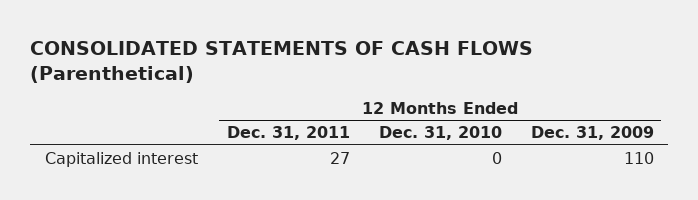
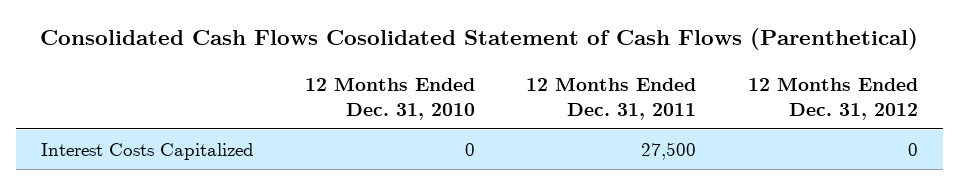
- CONSOLIDATED STATEMENTS OF CASH FLOWS (Parenthetical)
+ Consolidated Cash Flows Cosolidated Statement of Cash Flows (Parenthetical)
- | 12 Months Ended Dec. 31, 2011 | 12 Months Ended Dec. 31, 2010 | 12 Months Ended Dec. 31, 2009
+ | 12 Months Ended Dec. 31, 2010 | 12 Months Ended Dec. 31, 2011 | 12 Months Ended Dec. 31, 2012
- Capitalized interest | 27 | 0 | 110
+ Interest Costs Capitalized | 0 | 27,500 | 0

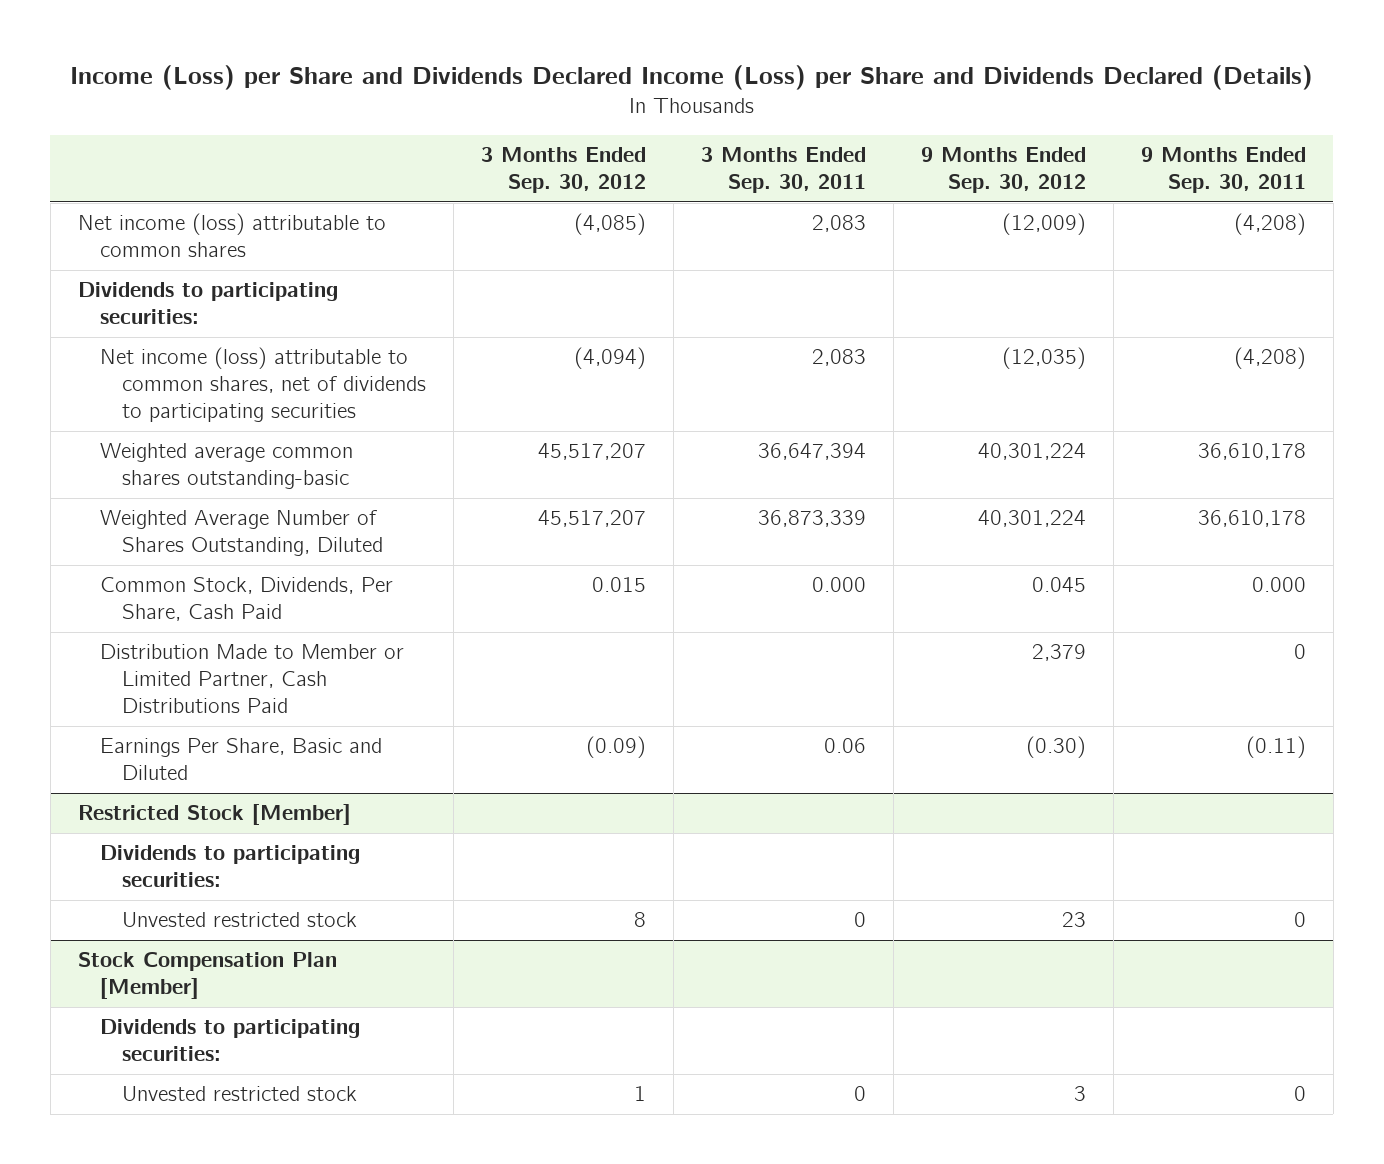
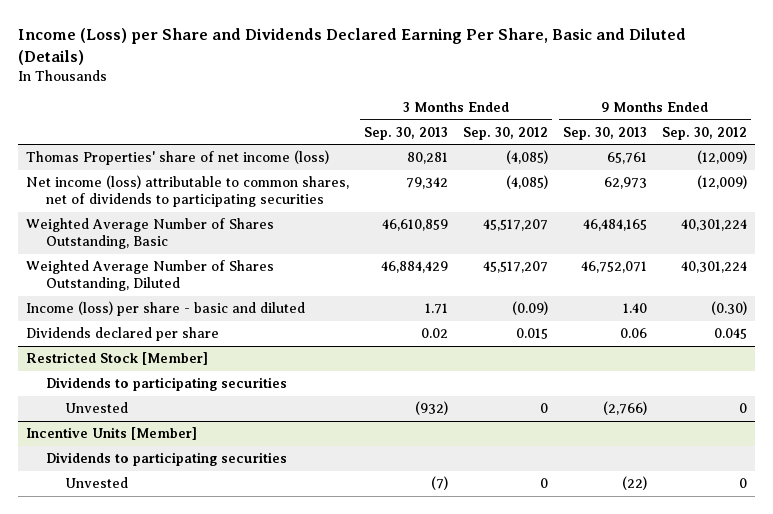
- Income (Loss) per Share and Dividends Declared Income (Loss) per Share and Dividends Declared (Details)
+ Income (Loss) per Share and Dividends Declared Earning Per Share, Basic and Diluted (Details)
- | 3 Months Ended Sep. 30, 2012 | 3 Months Ended Sep. 30, 2011 | 9 Months Ended Sep. 30, 2012 | 9 Months Ended Sep. 30, 2011
+ | 3 Months Ended Sep. 30, 2013 | 3 Months Ended Sep. 30, 2012 | 9 Months Ended Sep. 30, 2013 | 9 Months Ended Sep. 30, 2012
- Net income (loss) attributable to common shares | (4,085) | 2,083 | (12,009) | (4,208)
- Dividends to participating securities:
- Net income (loss) attributable to common shares, net of dividends to participating securities | (4,094) | 2,083 | (12,035) | (4,208)
- Weighted average common shares outstanding-basic | 45,517,207 | 36,647,394 | 40,301,224 | 36,610,178
+ Thomas Properties' share of net income (loss) | 80,281 | (4,085) | 65,761 | (12,009)
+ Net income (loss) attributable to common shares, net of dividends to participating securities | 79,342 | (4,085) | 62,973 | (12,009)
+ Weighted Average Number of Shares Outstanding, Basic | 46,610,859 | 45,517,207 | 46,484,165 | 40,301,224
- Common Stock, Dividends, Per Share, Cash Paid | 0.015 | 0.000 | 0.045 | 0.000
- Distribution Made to Member or Limited Partner, Cash Distributions Paid | | | 2,379 | 0
- Earnings Per Share, Basic and Diluted | (0.09) | 0.06 | (0.30) | (0.11)
+ Income (loss) per share - basic and diluted | 1.71 | (0.09) | 1.40 | (0.30)
+ Dividends declared per share | 0.02 | 0.015 | 0.06 | 0.045
@ Restricted Stock [Member]
- Dividends to participating securities:
- Unvested restricted stock | 8 | 0 | 23 | 0
- Stock Compensation Plan [Member]
- Dividends to participating securities:
- Unvested restricted stock | 1 | 0 | 3 | 0
@ Restricted Stock [Member]
+ Dividends to participating securities
+ Unvested | (932) | 0 | (2,766) | 0
+ Incentive Units [Member]
+ Dividends to participating securities
+ Unvested | (7) | 0 | (22) | 0

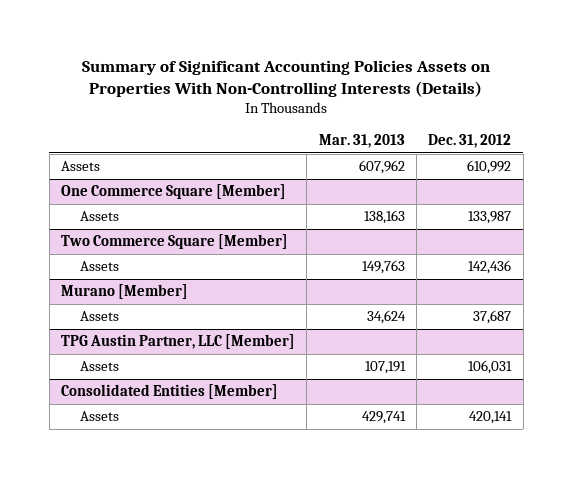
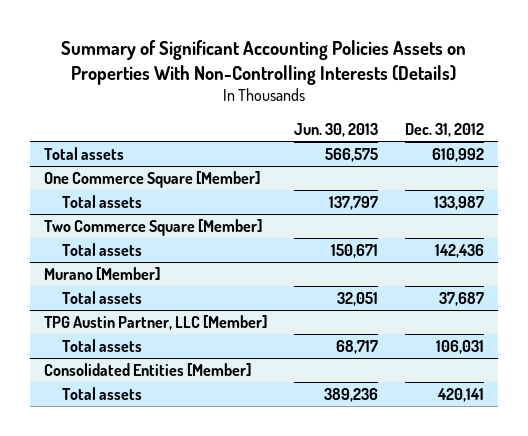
- | Mar. 31, 2013 | Dec. 31, 2012
+ | Jun. 30, 2013 | Dec. 31, 2012
- Assets | 607,962 | 610,992
+ Total assets | 566,575 | 610,992
@ One Commerce Square [Member]
- Assets | 138,163 | 133,987
+ Total assets | 137,797 | 133,987
@ Two Commerce Square [Member]
- Assets | 149,763 | 142,436
+ Total assets | 150,671 | 142,436
@ Murano [Member]
- Assets | 34,624 | 37,687
+ Total assets | 32,051 | 37,687
@ TPG Austin Partner, LLC [Member]
- Assets | 107,191 | 106,031
+ Total assets | 68,717 | 106,031
@ Consolidated Entities [Member]
- Assets | 429,741 | 420,141
+ Total assets | 389,236 | 420,141

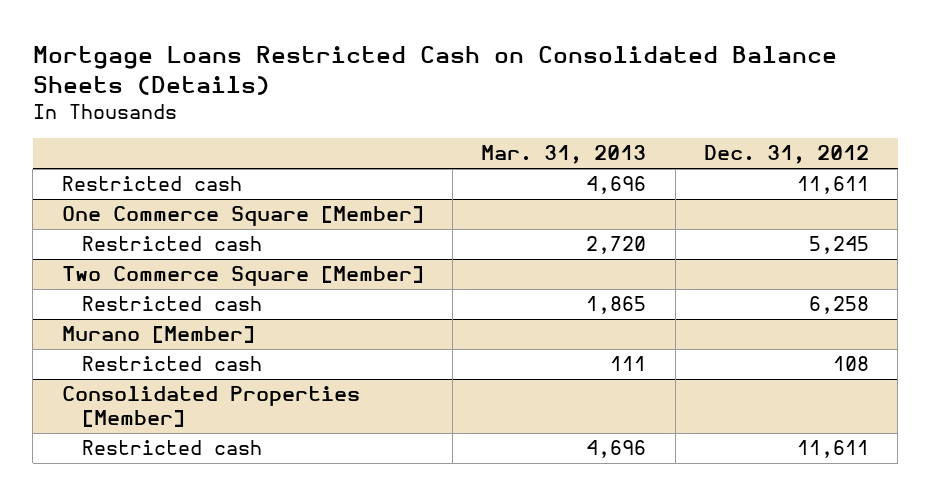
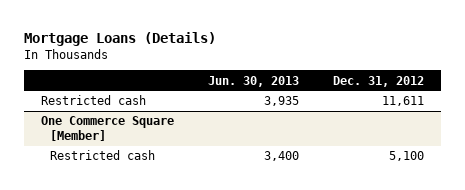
- Mortgage Loans Restricted Cash on Consolidated Balance Sheets (Details)
+ Mortgage Loans (Details)
- | Mar. 31, 2013 | Dec. 31, 2012
+ | Jun. 30, 2013 | Dec. 31, 2012
@ One Commerce Square [Member]
- Restricted cash | 2,720 | 5,245
- Two Commerce Square [Member]
- Restricted cash | 1,865 | 6,258
- Murano [Member]
- Restricted cash | 111 | 108
- Consolidated Properties [Member]
- Restricted cash | 4,696 | 11,611
@ One Commerce Square [Member]
+ Restricted cash | 3,400 | 5,100

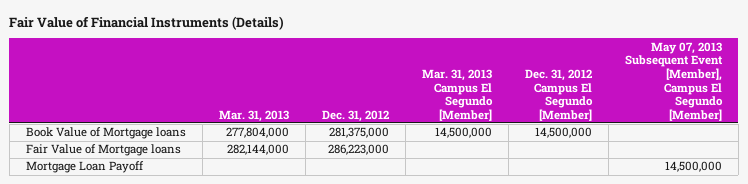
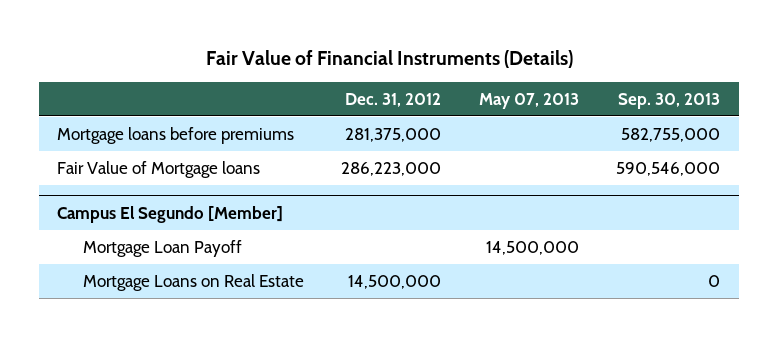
- | Mar. 31, 2013 | Dec. 31, 2012 | Mar. 31, 2013 Campus El Segundo [Member] | Dec. 31, 2012 Campus El Segundo [Member] | May 07, 2013 Subsequent Event [Member], Campus El Segundo [Member]
+ | Dec. 31, 2012 | May 07, 2013 | Sep. 30, 2013
- Book Value of Mortgage loans | 277,804,000 | 281,375,000 | 14,500,000 | 14,500,000 |
+ Mortgage loans before premiums | 281,375,000 | | 582,755,000
+ Campus El Segundo [Member]
+ Mortgage Loans on Real Estate | 14,500,000 | | 0

